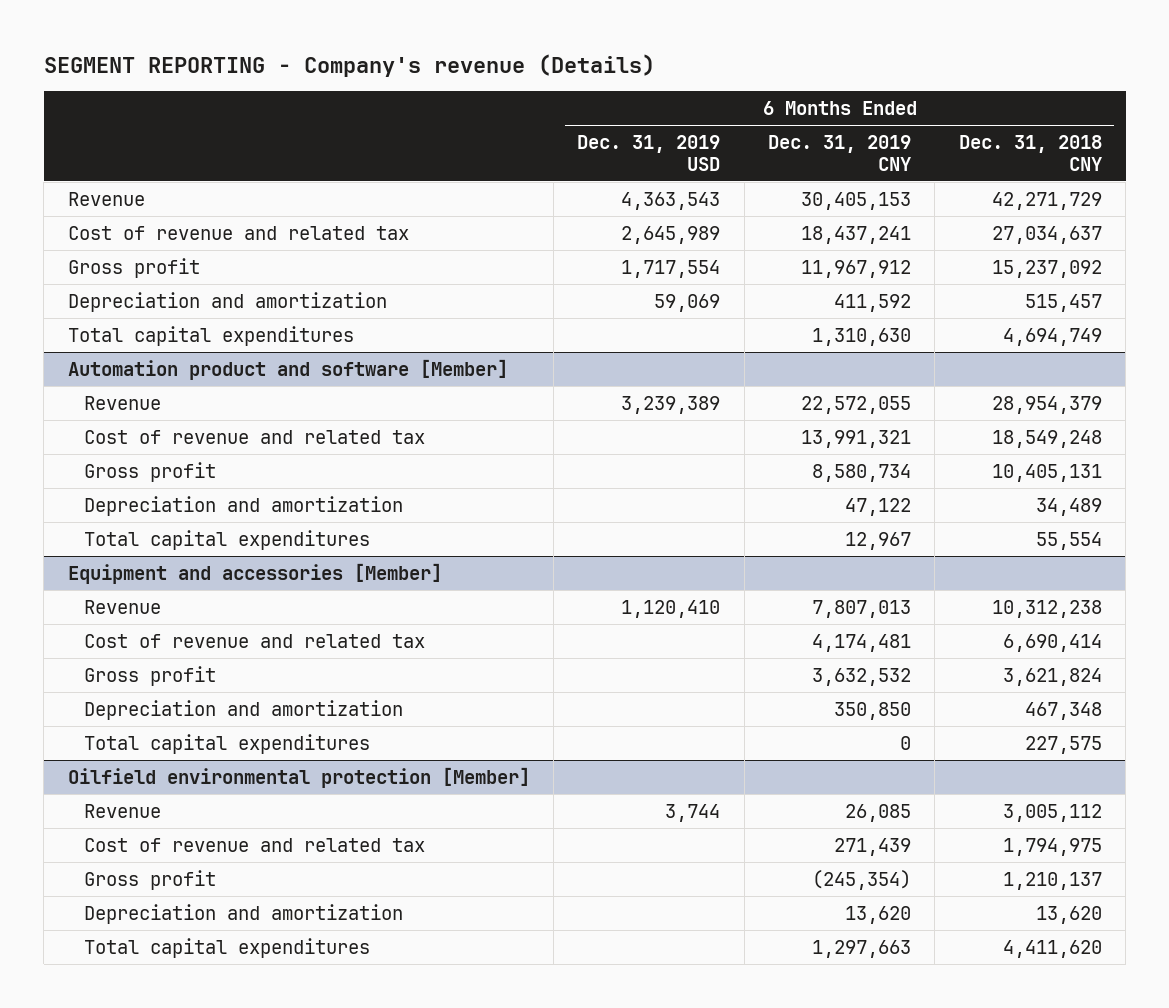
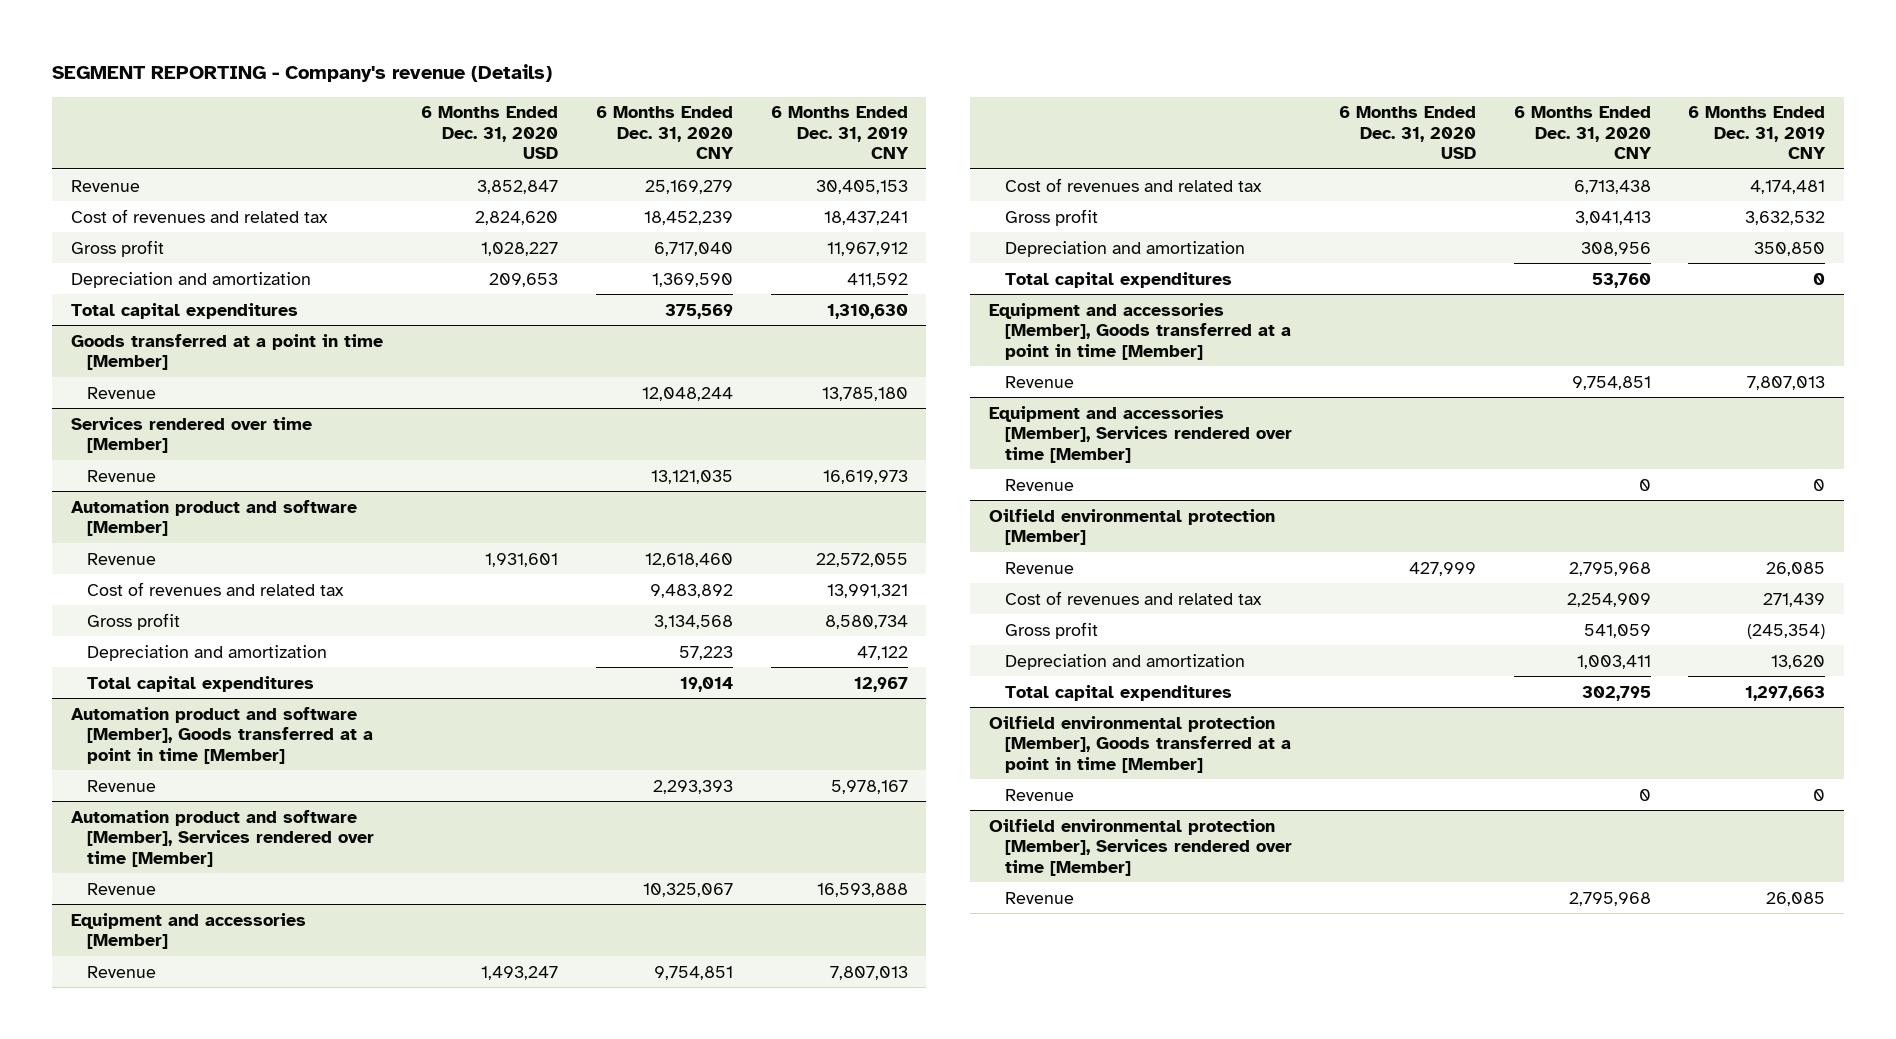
- | 6 Months Ended Dec. 31, 2019 USD | 6 Months Ended Dec. 31, 2019 CNY | 6 Months Ended Dec. 31, 2018 CNY
+ | 6 Months Ended Dec. 31, 2020 USD | 6 Months Ended Dec. 31, 2020 CNY | 6 Months Ended Dec. 31, 2019 CNY
- Cost of revenue and related tax | 2,645,989 | 18,437,241 | 27,034,637
+ Cost of revenues and related tax | 2,824,620 | 18,452,239 | 18,437,241
+ Goods transferred at a point in time [Member]
+ Revenue | | 12,048,244 | 13,785,180
+ Services rendered over time [Member]
+ Revenue | | 13,121,035 | 16,619,973
@ Automation product and software [Member]
- Cost of revenue and related tax | | 13,991,321 | 18,549,248
+ Cost of revenues and related tax | | 9,483,892 | 13,991,321
+ Automation product and software [Member], Goods transferred at a point in time [Member]
+ Revenue | | 2,293,393 | 5,978,167
+ Automation product and software [Member], Services rendered over time [Member]
+ Revenue | | 10,325,067 | 16,593,888
@ Equipment and accessories [Member]
- Cost of revenue and related tax | | 4,174,481 | 6,690,414
+ Cost of revenues and related tax | | 6,713,438 | 4,174,481
+ Equipment and accessories [Member], Goods transferred at a point in time [Member]
+ Revenue | | 9,754,851 | 7,807,013
+ Equipment and accessories [Member], Services rendered over time [Member]
+ Revenue | | 0 | 0
@ Oilfield environmental protection [Member]
- Cost of revenue and related tax | | 271,439 | 1,794,975
+ Cost of revenues and related tax | | 2,254,909 | 271,439
+ Oilfield environmental protection [Member], Goods transferred at a point in time [Member]
+ Revenue | | 0 | 0
+ Oilfield environmental protection [Member], Services rendered over time [Member]
+ Revenue | | 2,795,968 | 26,085

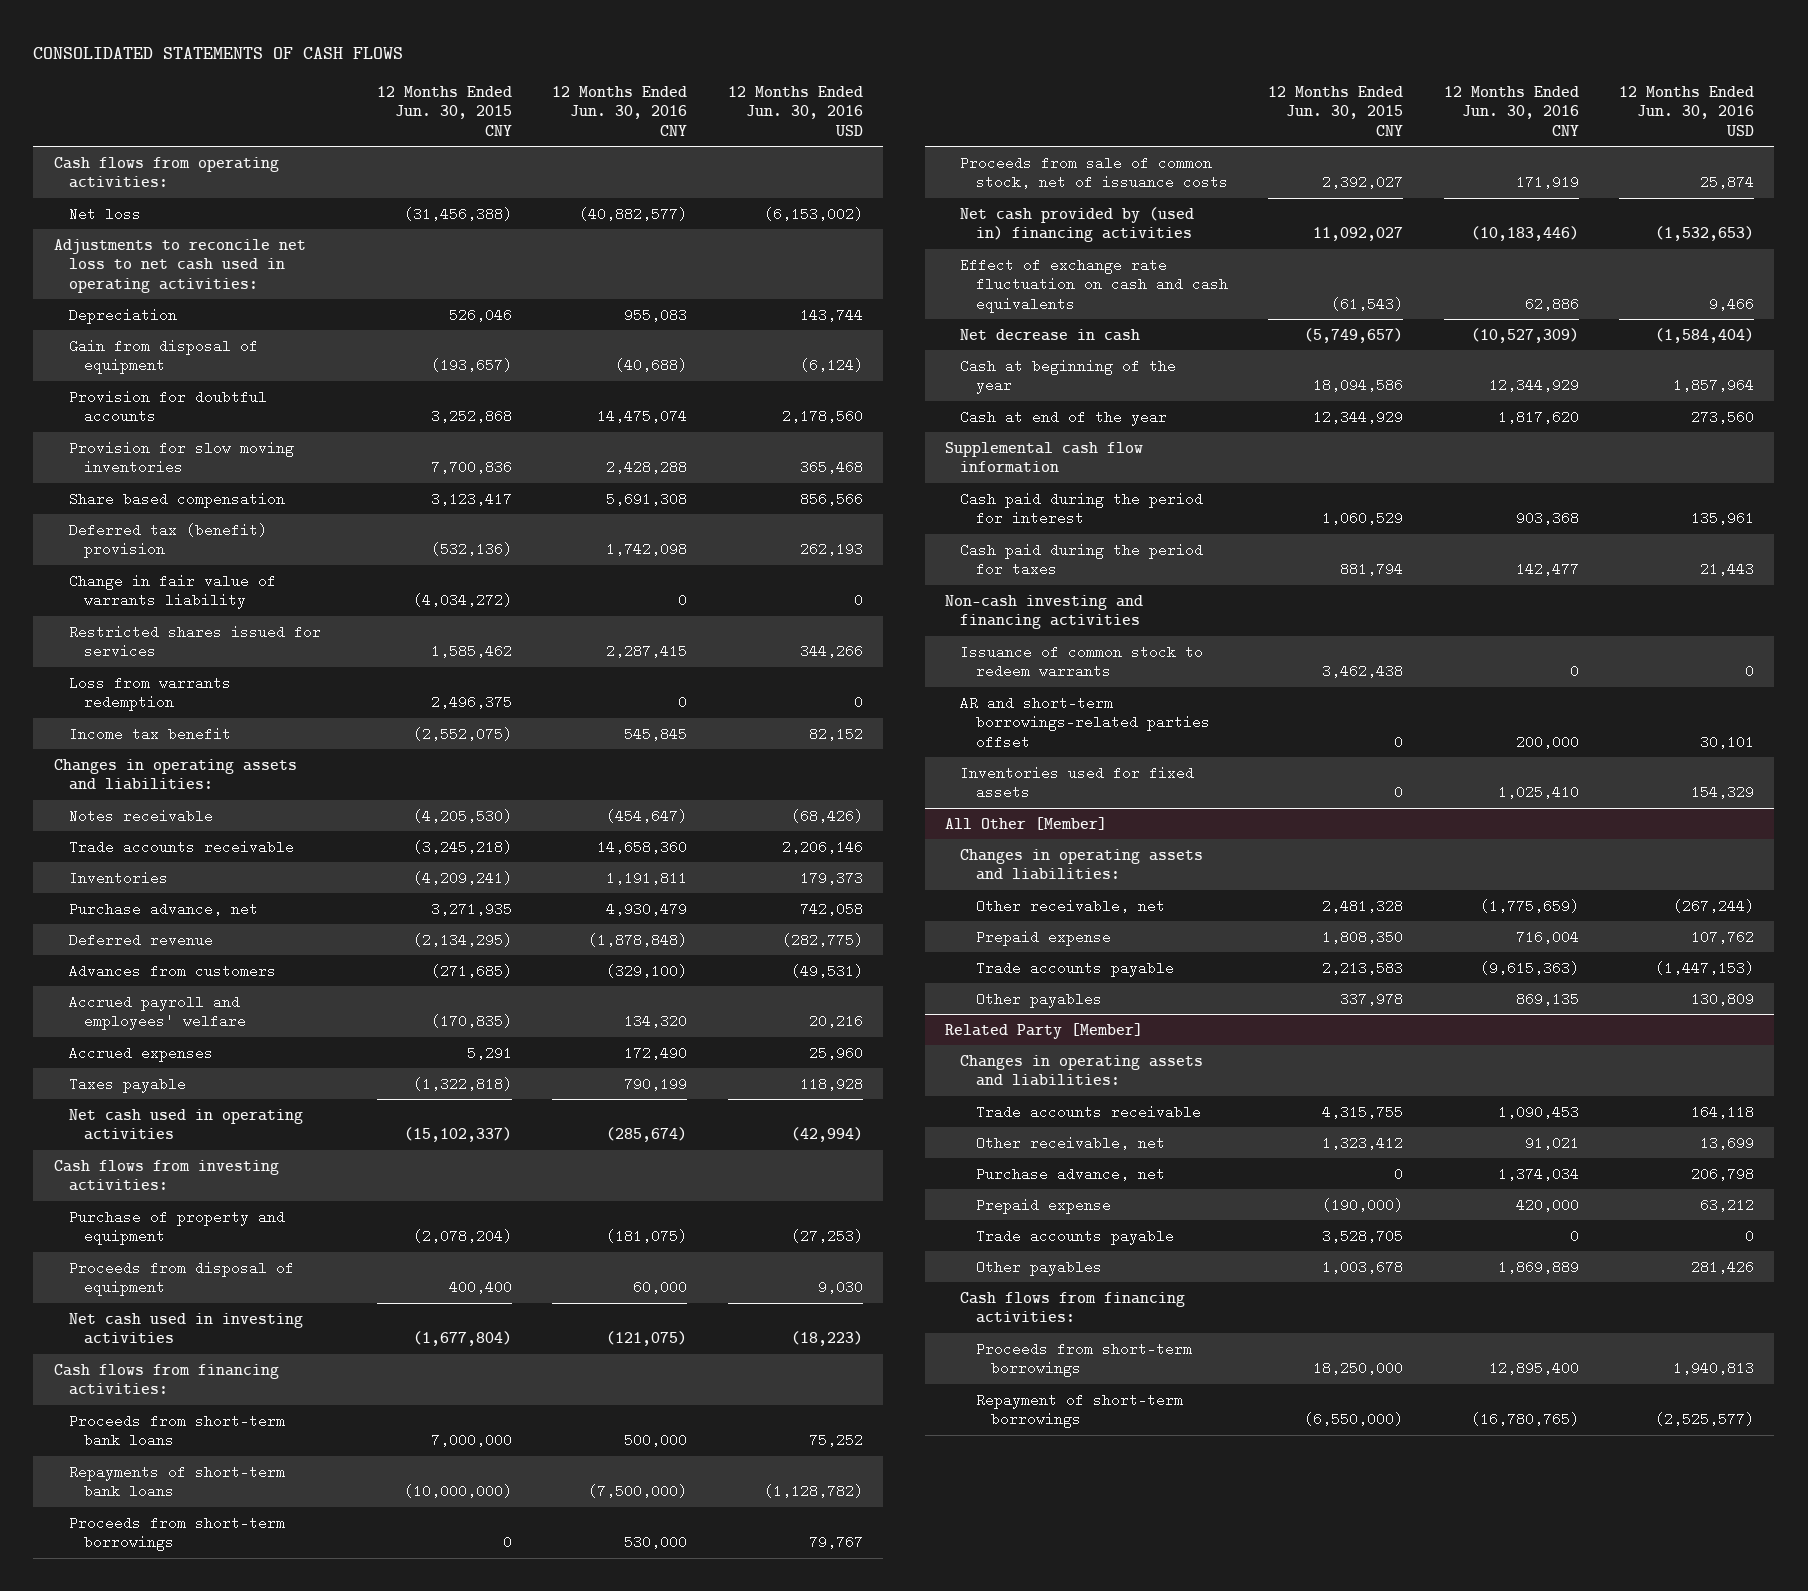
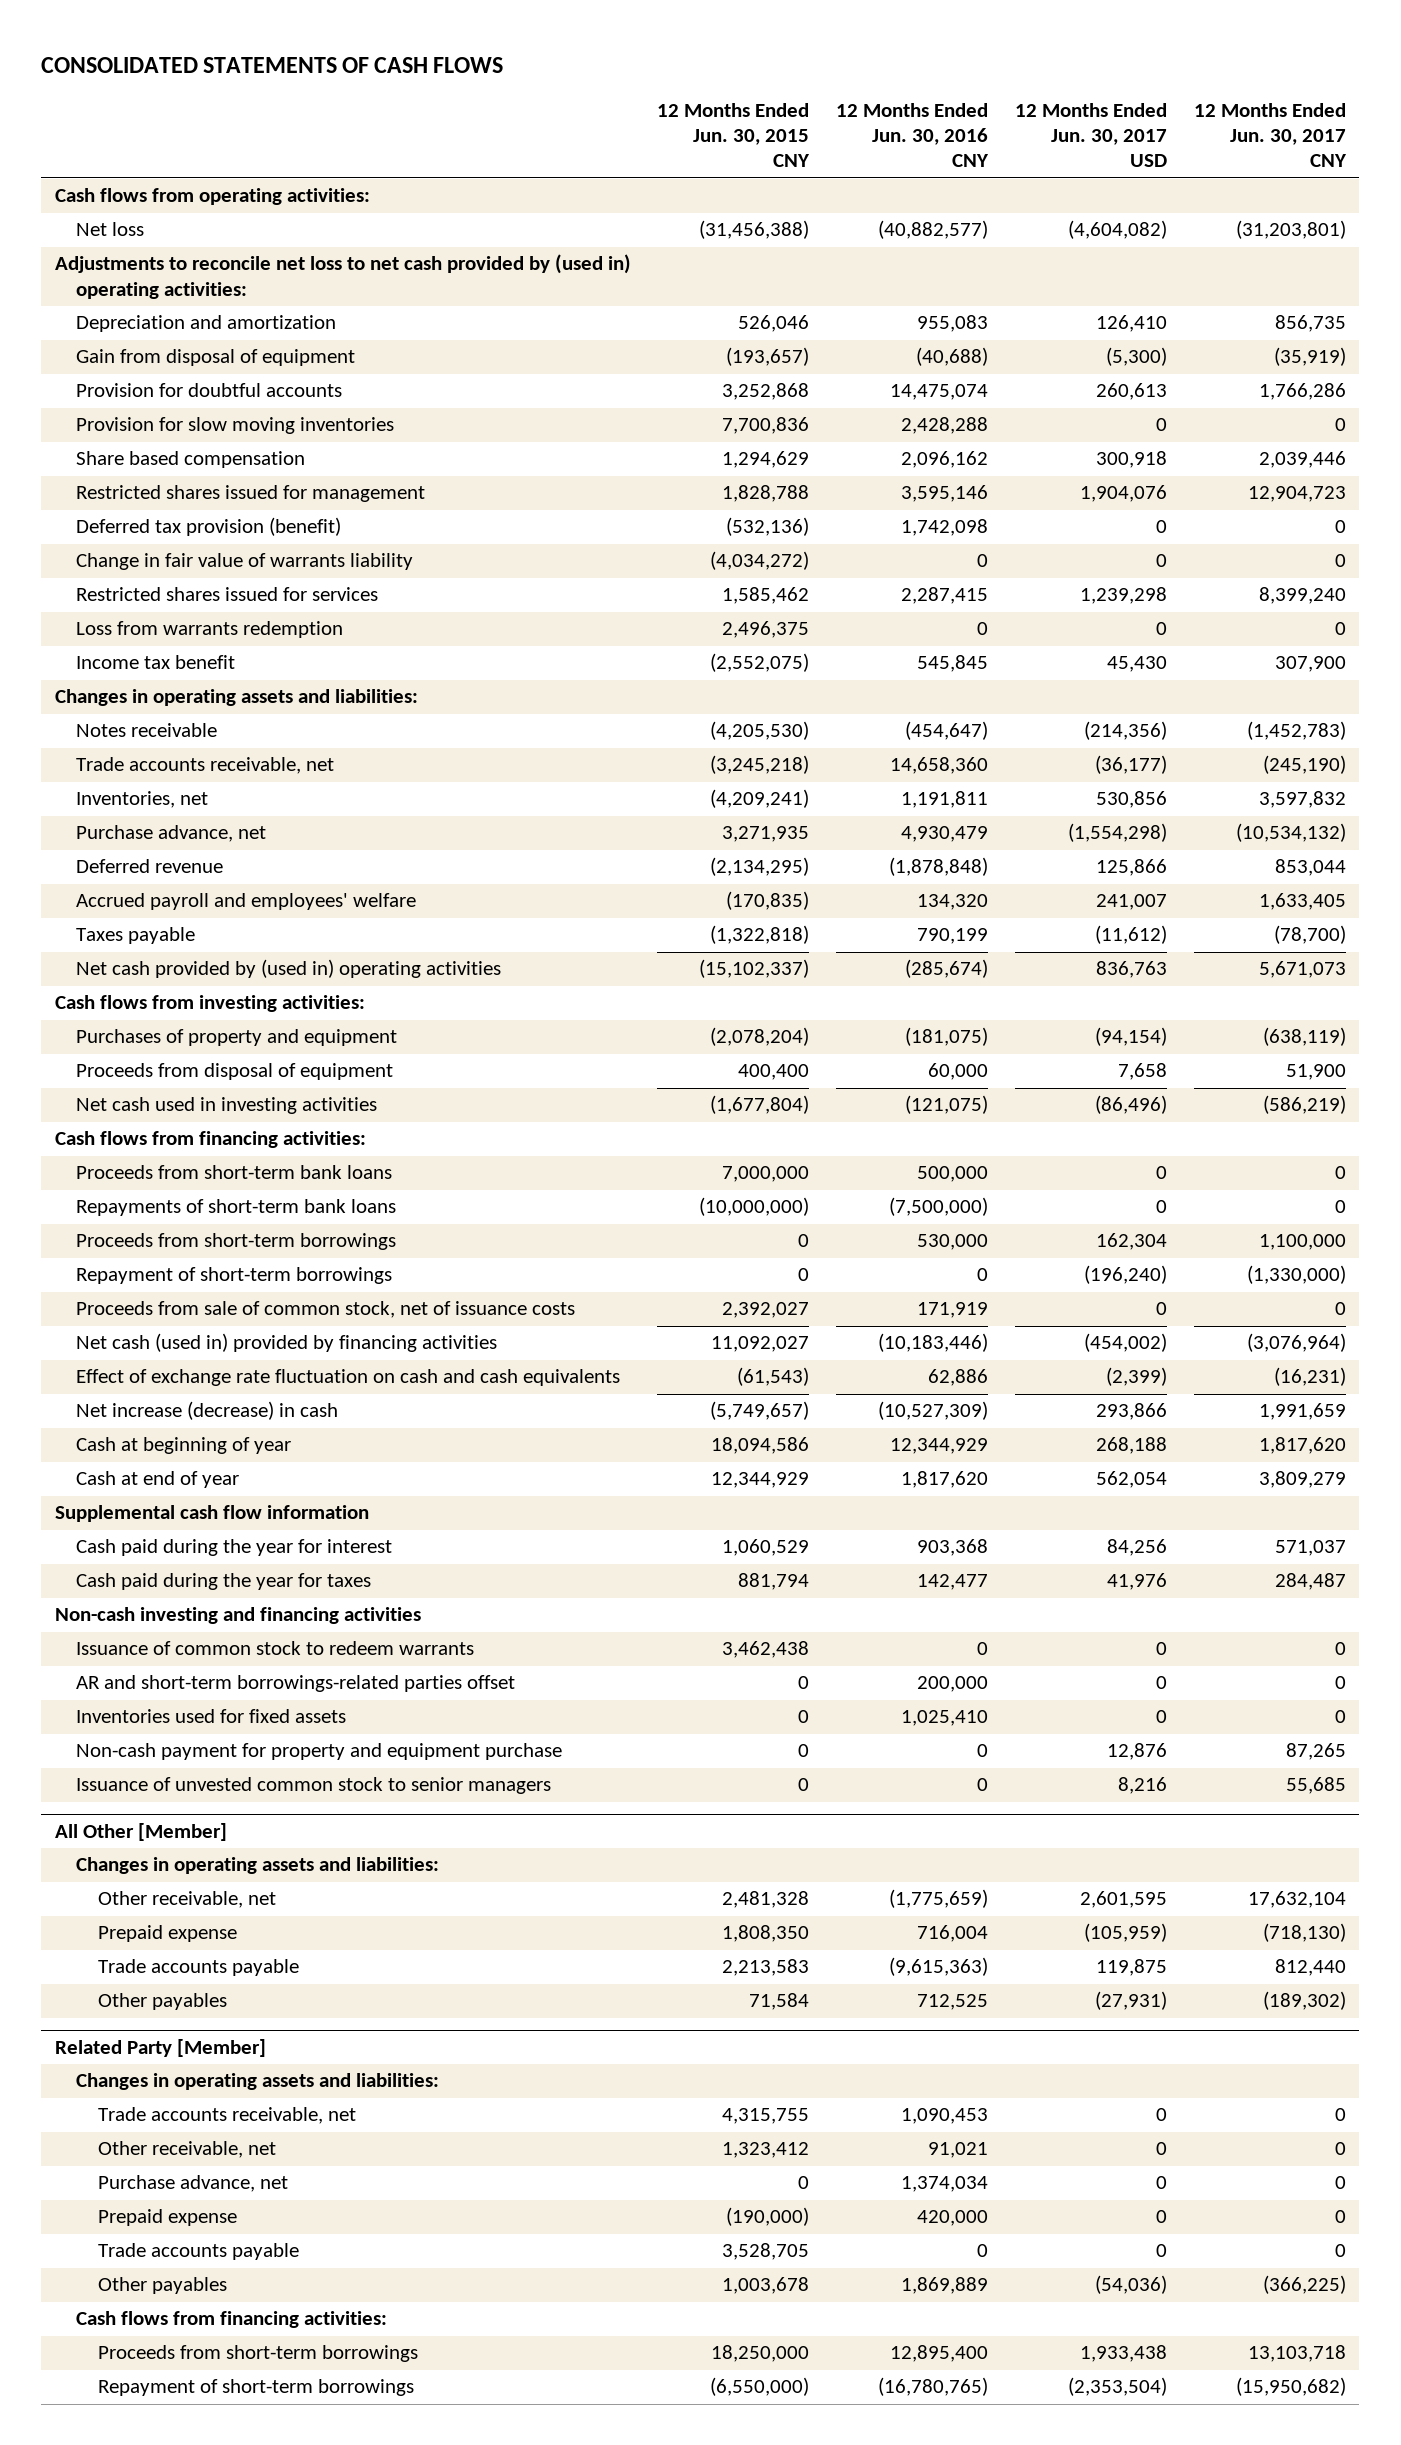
- | 12 Months Ended Jun. 30, 2015 CNY | 12 Months Ended Jun. 30, 2016 CNY | 12 Months Ended Jun. 30, 2016 USD
+ | 12 Months Ended Jun. 30, 2015 CNY | 12 Months Ended Jun. 30, 2016 CNY | 12 Months Ended Jun. 30, 2017 USD | 12 Months Ended Jun. 30, 2017 CNY
- Adjustments to reconcile net loss to net cash used in operating activities:
- Depreciation | 526,046 | 955,083 | 143,744
+ Adjustments to reconcile net loss to net cash provided by (used in) operating activities:
+ Depreciation and amortization | 526,046 | 955,083 | 126,410 | 856,735
- Share based compensation | 3,123,417 | 5,691,308 | 856,566
- Deferred tax (benefit) provision | (532,136) | 1,742,098 | 262,193
+ Share based compensation | 1,294,629 | 2,096,162 | 300,918 | 2,039,446
+ Restricted shares issued for management | 1,828,788 | 3,595,146 | 1,904,076 | 12,904,723
+ Deferred tax provision (benefit) | (532,136) | 1,742,098 | 0 | 0
- Trade accounts receivable | (3,245,218) | 14,658,360 | 2,206,146
- Inventories | (4,209,241) | 1,191,811 | 179,373
+ Trade accounts receivable, net | (3,245,218) | 14,658,360 | (36,177) | (245,190)
+ Inventories, net | (4,209,241) | 1,191,811 | 530,856 | 3,597,832
- Advances from customers | (271,685) | (329,100) | (49,531)
- Accrued expenses | 5,291 | 172,490 | 25,960
- Net cash used in operating activities | (15,102,337) | (285,674) | (42,994)
+ Net cash provided by (used in) operating activities | (15,102,337) | (285,674) | 836,763 | 5,671,073
- Purchase of property and equipment | (2,078,204) | (181,075) | (27,253)
+ Purchases of property and equipment | (2,078,204) | (181,075) | (94,154) | (638,119)
+ Repayment of short-term borrowings | 0 | 0 | (196,240) | (1,330,000)
- Net cash provided by (used in) financing activities | 11,092,027 | (10,183,446) | (1,532,653)
+ Net cash (used in) provided by financing activities | 11,092,027 | (10,183,446) | (454,002) | (3,076,964)
- Net decrease in cash | (5,749,657) | (10,527,309) | (1,584,404)
- Cash at beginning of the year | 18,094,586 | 12,344,929 | 1,857,964
- Cash at end of the year | 12,344,929 | 1,817,620 | 273,560
+ Net increase (decrease) in cash | (5,749,657) | (10,527,309) | 293,866 | 1,991,659
+ Cash at beginning of year | 18,094,586 | 12,344,929 | 268,188 | 1,817,620
+ Cash at end of year | 12,344,929 | 1,817,620 | 562,054 | 3,809,279
- Cash paid during the period for interest | 1,060,529 | 903,368 | 135,961
- Cash paid during the period for taxes | 881,794 | 142,477 | 21,443
+ Cash paid during the year for interest | 1,060,529 | 903,368 | 84,256 | 571,037
+ Cash paid during the year for taxes | 881,794 | 142,477 | 41,976 | 284,487
+ Non-cash payment for property and equipment purchase | 0 | 0 | 12,876 | 87,265
+ Issuance of unvested common stock to senior managers | 0 | 0 | 8,216 | 55,685
@ All Other [Member]
- Other payables | 337,978 | 869,135 | 130,809
+ Other payables | 71,584 | 712,525 | (27,931) | (189,302)
@ Related Party [Member]
- Trade accounts receivable | 4,315,755 | 1,090,453 | 164,118
+ Trade accounts receivable, net | 4,315,755 | 1,090,453 | 0 | 0

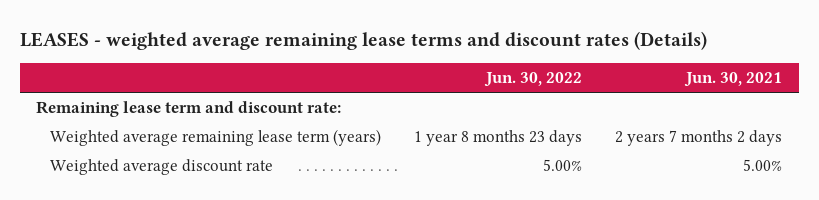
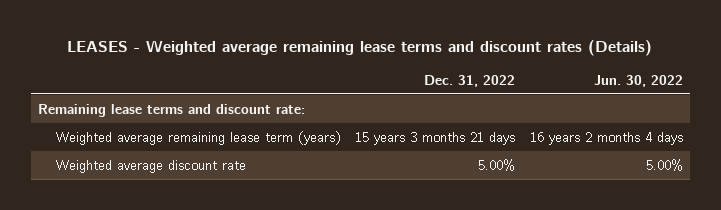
- LEASES - weighted average remaining lease terms and discount rates (Details)
+ LEASES - Weighted average remaining lease terms and discount rates (Details)
- | Jun. 30, 2022 | Jun. 30, 2021
+ | Dec. 31, 2022 | Jun. 30, 2022
- Remaining lease term and discount rate:
- Weighted average remaining lease term (years) | 1 year 8 months 23 days | 2 years 7 months 2 days
+ Remaining lease terms and discount rate:
+ Weighted average remaining lease term (years) | 15 years 3 months 21 days | 16 years 2 months 4 days

